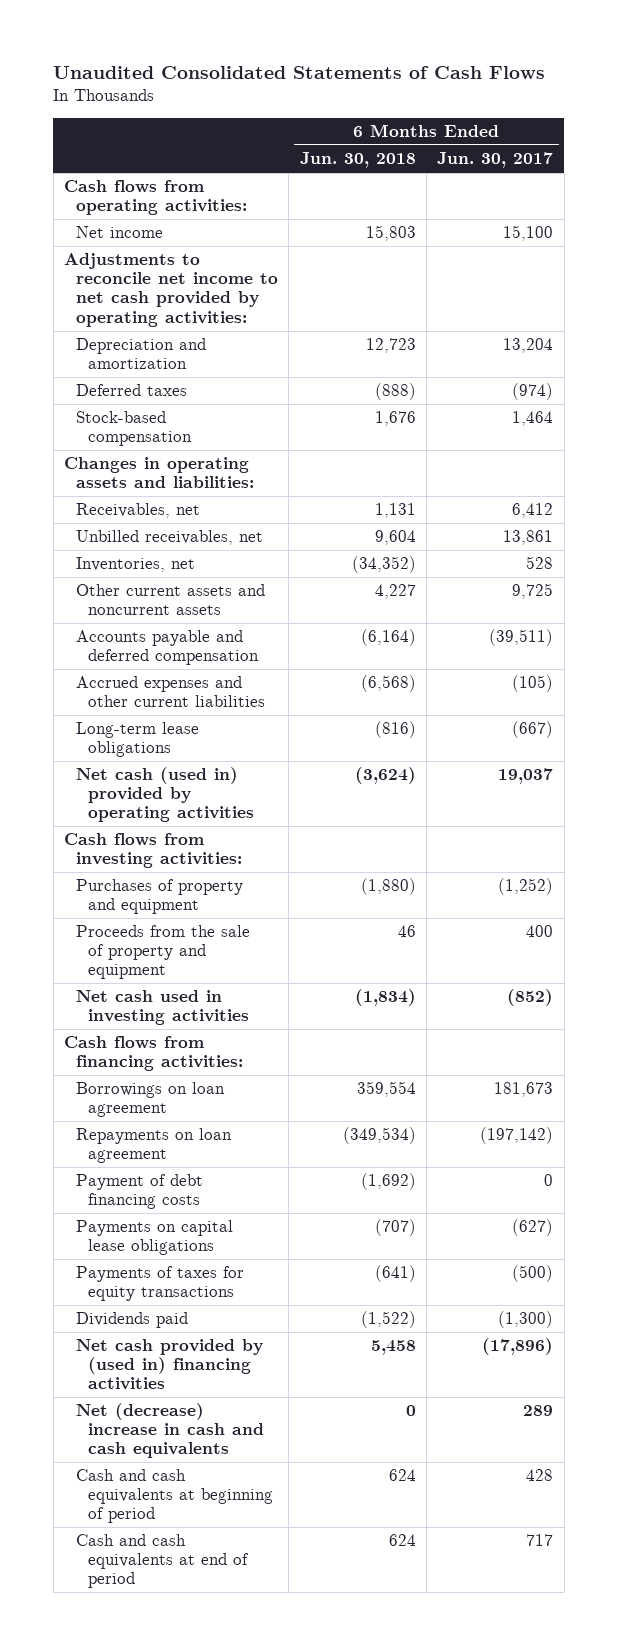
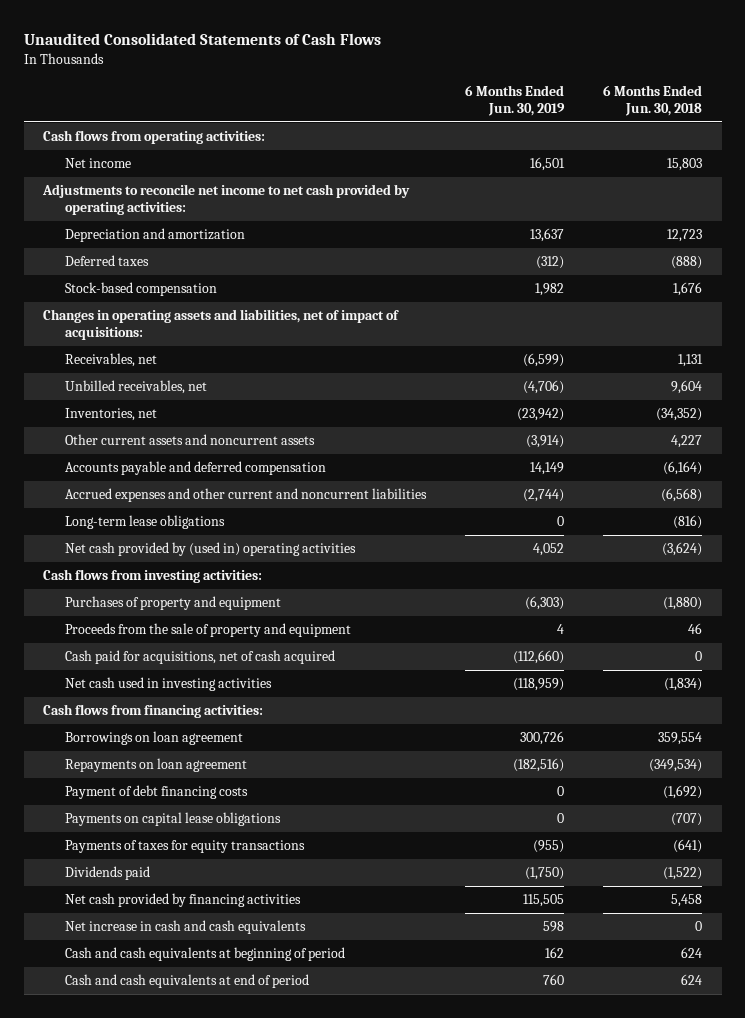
- | 6 Months Ended Jun. 30, 2018 | 6 Months Ended Jun. 30, 2017
+ | 6 Months Ended Jun. 30, 2019 | 6 Months Ended Jun. 30, 2018
- Changes in operating assets and liabilities:
+ Changes in operating assets and liabilities, net of impact of acquisitions:
- Accrued expenses and other current liabilities | (6,568) | (105)
+ Accrued expenses and other current and noncurrent liabilities | (2,744) | (6,568)
- Net cash (used in) provided by operating activities | (3,624) | 19,037
+ Net cash provided by (used in) operating activities | 4,052 | (3,624)
+ Cash paid for acquisitions, net of cash acquired | (112,660) | 0
- Net cash provided by (used in) financing activities | 5,458 | (17,896)
- Net (decrease) increase in cash and cash equivalents | 0 | 289
+ Net cash provided by financing activities | 115,505 | 5,458
+ Net increase in cash and cash equivalents | 598 | 0

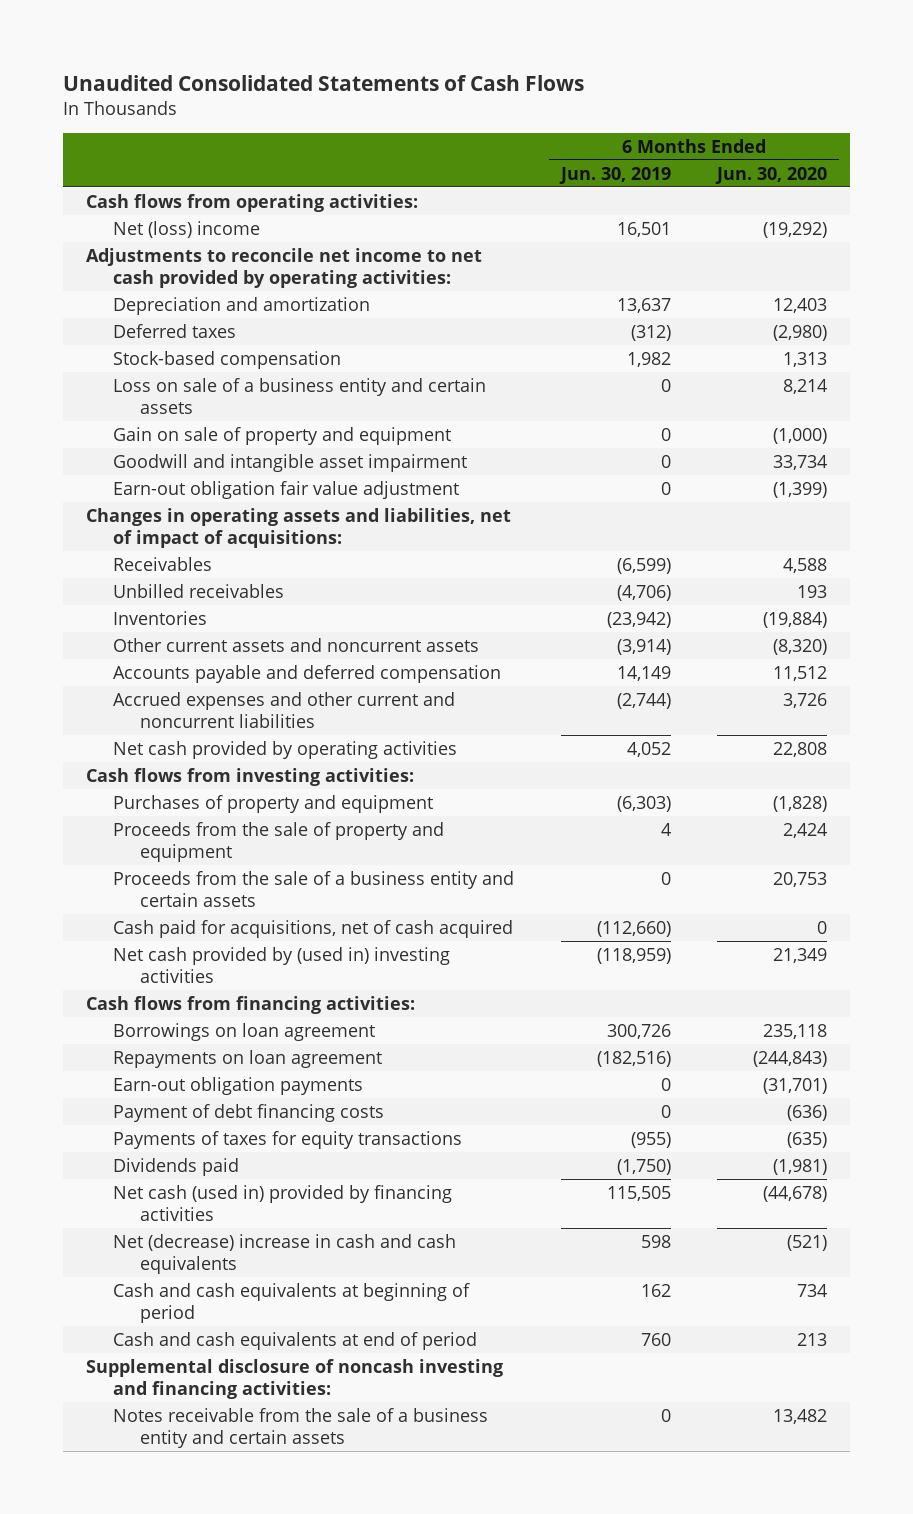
- | 6 Months Ended Jun. 30, 2019 | 6 Months Ended Jun. 30, 2018
+ | 6 Months Ended Jun. 30, 2019 | 6 Months Ended Jun. 30, 2020
- Net income | 16,501 | 15,803
+ Net (loss) income | 16,501 | (19,292)
+ Loss on sale of a business entity and certain assets | 0 | 8,214
+ Gain on sale of property and equipment | 0 | (1,000)
+ Goodwill and intangible asset impairment | 0 | 33,734
+ Earn-out obligation fair value adjustment | 0 | (1,399)
- Receivables, net | (6,599) | 1,131
- Unbilled receivables, net | (4,706) | 9,604
- Inventories, net | (23,942) | (34,352)
+ Receivables | (6,599) | 4,588
+ Unbilled receivables | (4,706) | 193
+ Inventories | (23,942) | (19,884)
- Long-term lease obligations | 0 | (816)
- Net cash provided by (used in) operating activities | 4,052 | (3,624)
+ Net cash provided by operating activities | 4,052 | 22,808
+ Proceeds from the sale of a business entity and certain assets | 0 | 20,753
- Net cash used in investing activities | (118,959) | (1,834)
+ Net cash provided by (used in) investing activities | (118,959) | 21,349
+ Earn-out obligation payments | 0 | (31,701)
- Payments on capital lease obligations | 0 | (707)
- Net cash provided by financing activities | 115,505 | 5,458
- Net increase in cash and cash equivalents | 598 | 0
+ Net cash (used in) provided by financing activities | 115,505 | (44,678)
+ Net (decrease) increase in cash and cash equivalents | 598 | (521)
+ Supplemental disclosure of noncash investing and financing activities:
+ Notes receivable from the sale of a business entity and certain assets | 0 | 13,482

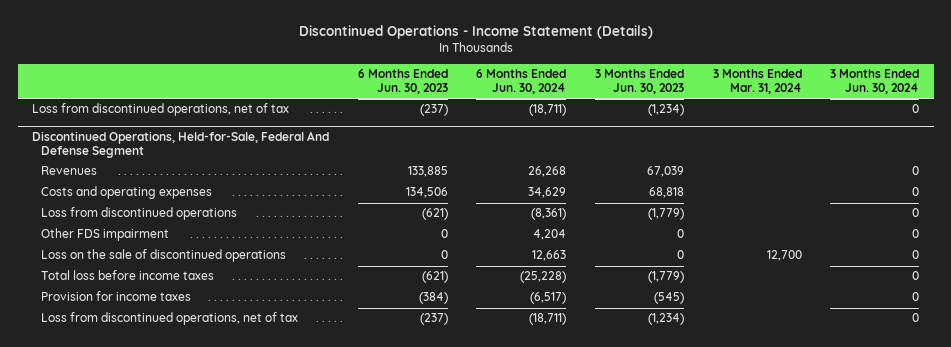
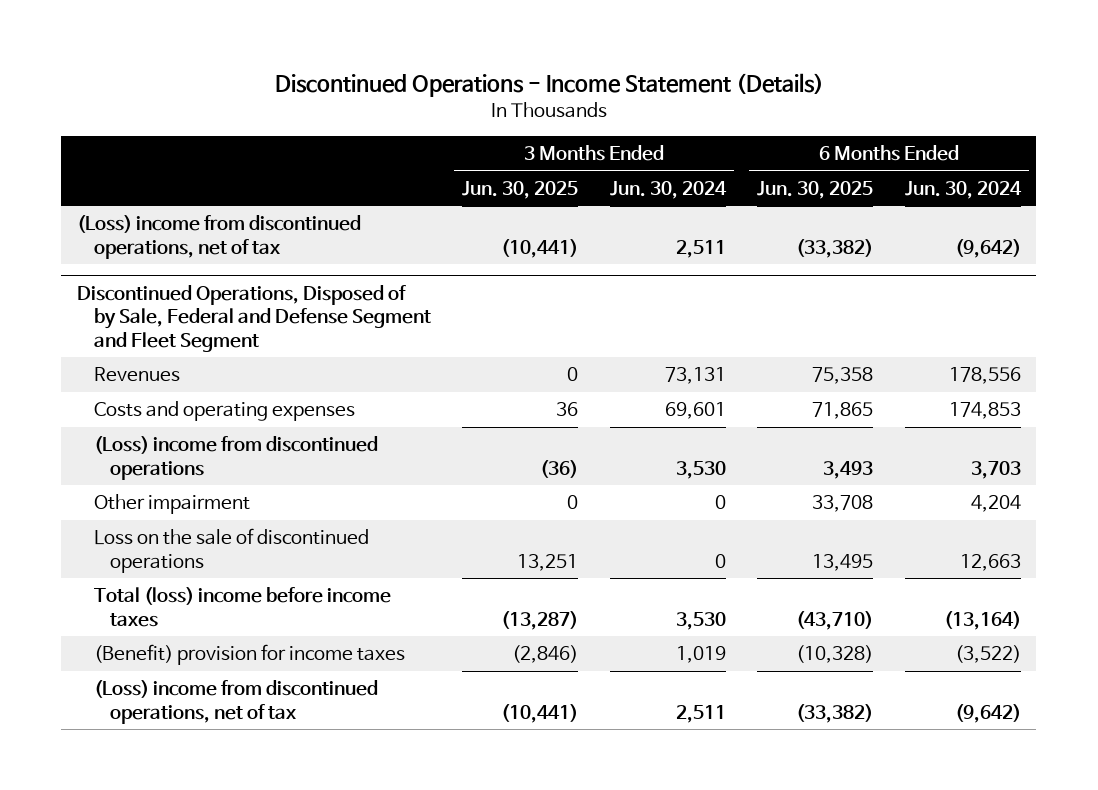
- | 6 Months Ended Jun. 30, 2023 | 6 Months Ended Jun. 30, 2024 | 3 Months Ended Jun. 30, 2023 | 3 Months Ended Mar. 31, 2024 | 3 Months Ended Jun. 30, 2024
+ | 3 Months Ended Jun. 30, 2025 | 3 Months Ended Jun. 30, 2024 | 6 Months Ended Jun. 30, 2025 | 6 Months Ended Jun. 30, 2024
- Loss from discontinued operations, net of tax | (237) | (18,711) | (1,234) | | 0
- Discontinued Operations, Held-for-Sale, Federal And Defense Segment
- Revenues | 133,885 | 26,268 | 67,039 | | 0
- Costs and operating expenses | 134,506 | 34,629 | 68,818 | | 0
- Loss from discontinued operations | (621) | (8,361) | (1,779) | | 0
- Other FDS impairment | 0 | 4,204 | 0 | | 0
+ (Loss) income from discontinued operations, net of tax | (10,441) | 2,511 | (33,382) | (9,642)
+ Discontinued Operations, Disposed of by Sale, Federal and Defense Segment and Fleet Segment
+ Revenues | 0 | 73,131 | 75,358 | 178,556
+ Costs and operating expenses | 36 | 69,601 | 71,865 | 174,853
+ (Loss) income from discontinued operations | (36) | 3,530 | 3,493 | 3,703
+ Other impairment | 0 | 0 | 33,708 | 4,204
- Total loss before income taxes | (621) | (25,228) | (1,779) | | 0
- Provision for income taxes | (384) | (6,517) | (545) | | 0
- Loss from discontinued operations, net of tax | (237) | (18,711) | (1,234) | | 0
+ Total (loss) income before income taxes | (13,287) | 3,530 | (43,710) | (13,164)
+ (Benefit) provision for income taxes | (2,846) | 1,019 | (10,328) | (3,522)
+ (Loss) income from discontinued operations, net of tax | (10,441) | 2,511 | (33,382) | (9,642)

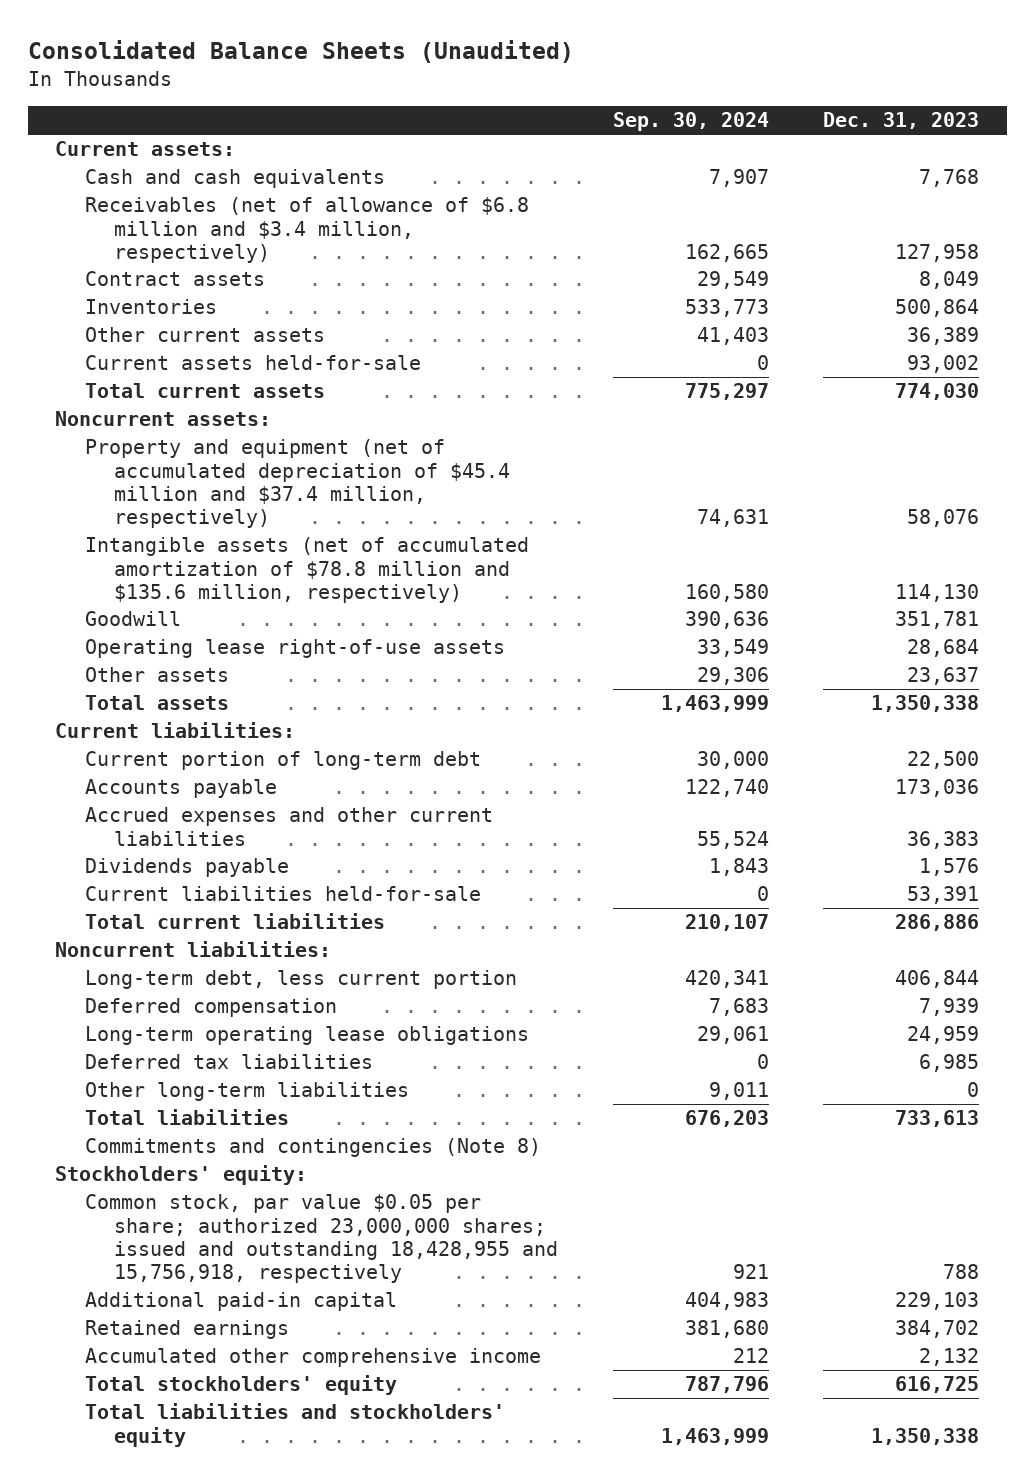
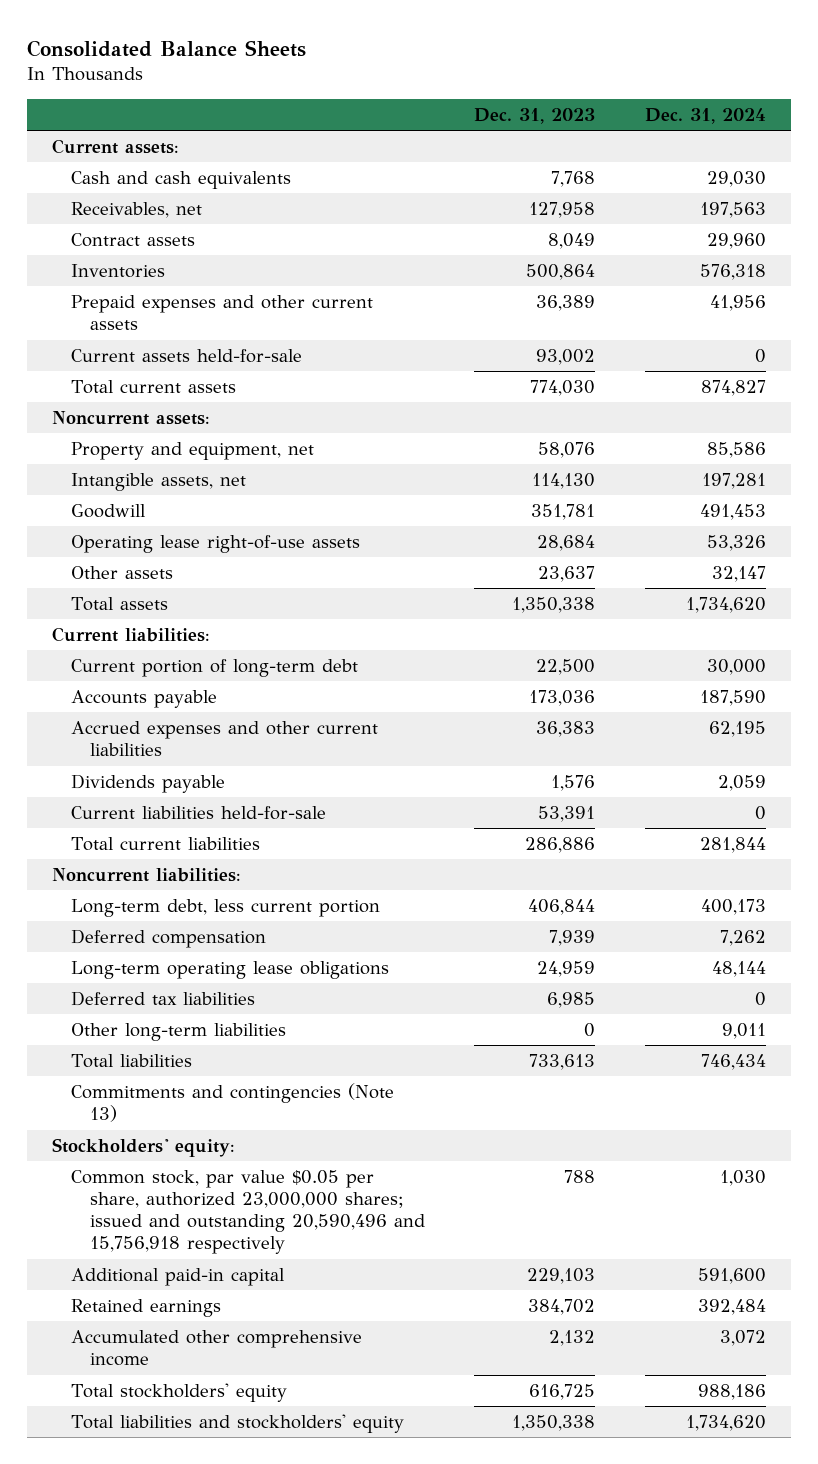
- Consolidated Balance Sheets (Unaudited)
+ Consolidated Balance Sheets
- | Sep. 30, 2024 | Dec. 31, 2023
+ | Dec. 31, 2023 | Dec. 31, 2024
- Receivables (net of allowance of $6.8 million and $3.4 million, respectively) | 162,665 | 127,958
+ Receivables, net | 127,958 | 197,563
- Other current assets | 41,403 | 36,389
+ Prepaid expenses and other current assets | 36,389 | 41,956
- Property and equipment (net of accumulated depreciation of $45.4 million and $37.4 million, respectively) | 74,631 | 58,076
- Intangible assets (net of accumulated amortization of $78.8 million and $135.6 million, respectively) | 160,580 | 114,130
+ Property and equipment, net | 58,076 | 85,586
+ Intangible assets, net | 114,130 | 197,281
- Commitments and contingencies (Note 8)
+ Commitments and contingencies (Note 13)
- Common stock, par value $0.05 per share; authorized 23,000,000 shares; issued and outstanding 18,428,955 and 15,756,918, respectively | 921 | 788
+ Common stock, par value $0.05 per share, authorized 23,000,000 shares; issued and outstanding 20,590,496 and 15,756,918 respectively | 788 | 1,030

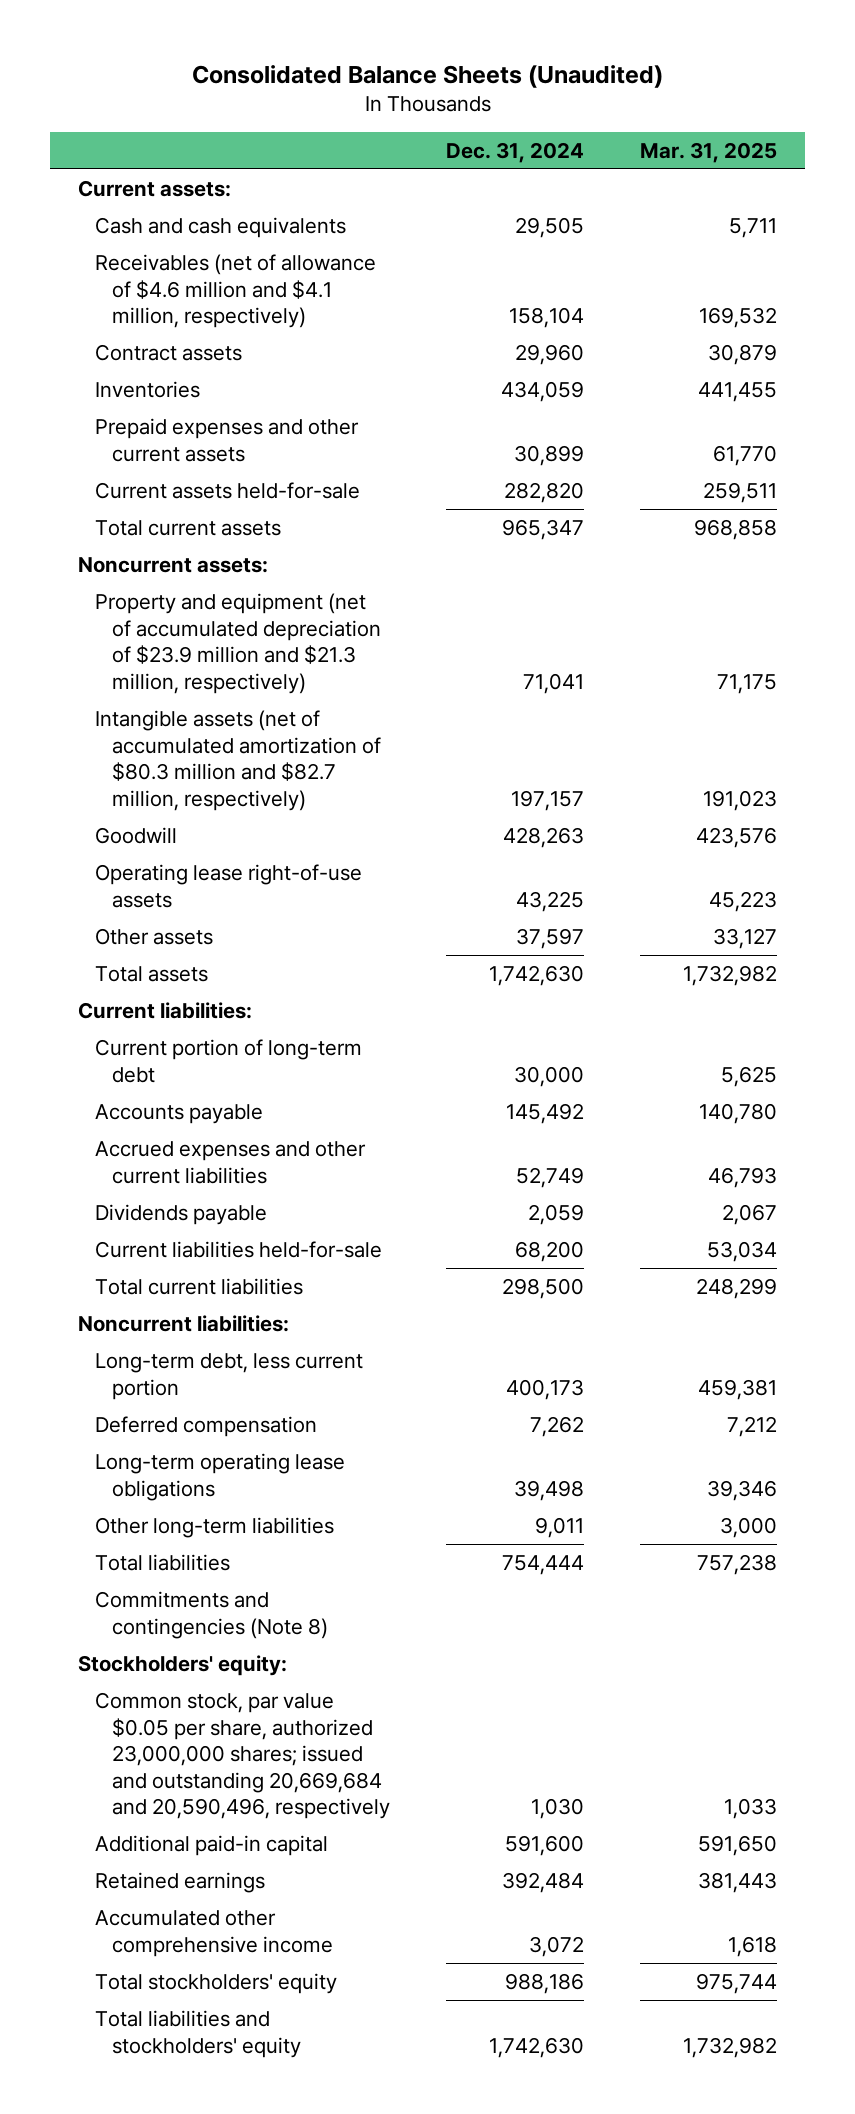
- Consolidated Balance Sheets
+ Consolidated Balance Sheets (Unaudited)
- | Dec. 31, 2023 | Dec. 31, 2024
+ | Dec. 31, 2024 | Mar. 31, 2025
- Cash and cash equivalents | 7,768 | 29,030
- Receivables, net | 127,958 | 197,563
+ Cash and cash equivalents | 29,505 | 5,711
+ Receivables (net of allowance of $4.6 million and $4.1 million, respectively) | 158,104 | 169,532
- Inventories | 500,864 | 576,318
- Prepaid expenses and other current assets | 36,389 | 41,956
- Current assets held-for-sale | 93,002 | 0
- Total current assets | 774,030 | 874,827
+ Inventories | 434,059 | 441,455
+ Prepaid expenses and other current assets | 30,899 | 61,770
+ Current assets held-for-sale | 282,820 | 259,511
+ Total current assets | 965,347 | 968,858
- Property and equipment, net | 58,076 | 85,586
- Intangible assets, net | 114,130 | 197,281
- Goodwill | 351,781 | 491,453
- Operating lease right-of-use assets | 28,684 | 53,326
- Other assets | 23,637 | 32,147
- Total assets | 1,350,338 | 1,734,620
+ Property and equipment (net of accumulated depreciation of $23.9 million and $21.3 million, respectively) | 71,041 | 71,175
+ Intangible assets (net of accumulated amortization of $80.3 million and $82.7 million, respectively) | 197,157 | 191,023
+ Goodwill | 428,263 | 423,576
+ Operating lease right-of-use assets | 43,225 | 45,223
+ Other assets | 37,597 | 33,127
+ Total assets | 1,742,630 | 1,732,982
- Accounts payable | 173,036 | 187,590
- Accrued expenses and other current liabilities | 36,383 | 62,195
+ Accounts payable | 145,492 | 140,780
+ Accrued expenses and other current liabilities | 52,749 | 46,793
- Current liabilities held-for-sale | 53,391 | 0
- Total current liabilities | 286,886 | 281,844
+ Current liabilities held-for-sale | 68,200 | 53,034
+ Total current liabilities | 298,500 | 248,299
- Long-term operating lease obligations | 24,959 | 48,144
- Deferred tax liabilities | 6,985 | 0
+ Long-term operating lease obligations | 39,498 | 39,346
- Total liabilities | 733,613 | 746,434
- Commitments and contingencies (Note 13)
+ Total liabilities | 754,444 | 757,238
+ Commitments and contingencies (Note 8)
- Common stock, par value $0.05 per share, authorized 23,000,000 shares; issued and outstanding 20,590,496 and 15,756,918 respectively | 788 | 1,030
+ Common stock, par value $0.05 per share, authorized 23,000,000 shares; issued and outstanding 20,669,684 and 20,590,496, respectively | 1,030 | 1,033
- Total liabilities and stockholders' equity | 1,350,338 | 1,734,620
+ Total liabilities and stockholders' equity | 1,742,630 | 1,732,982

